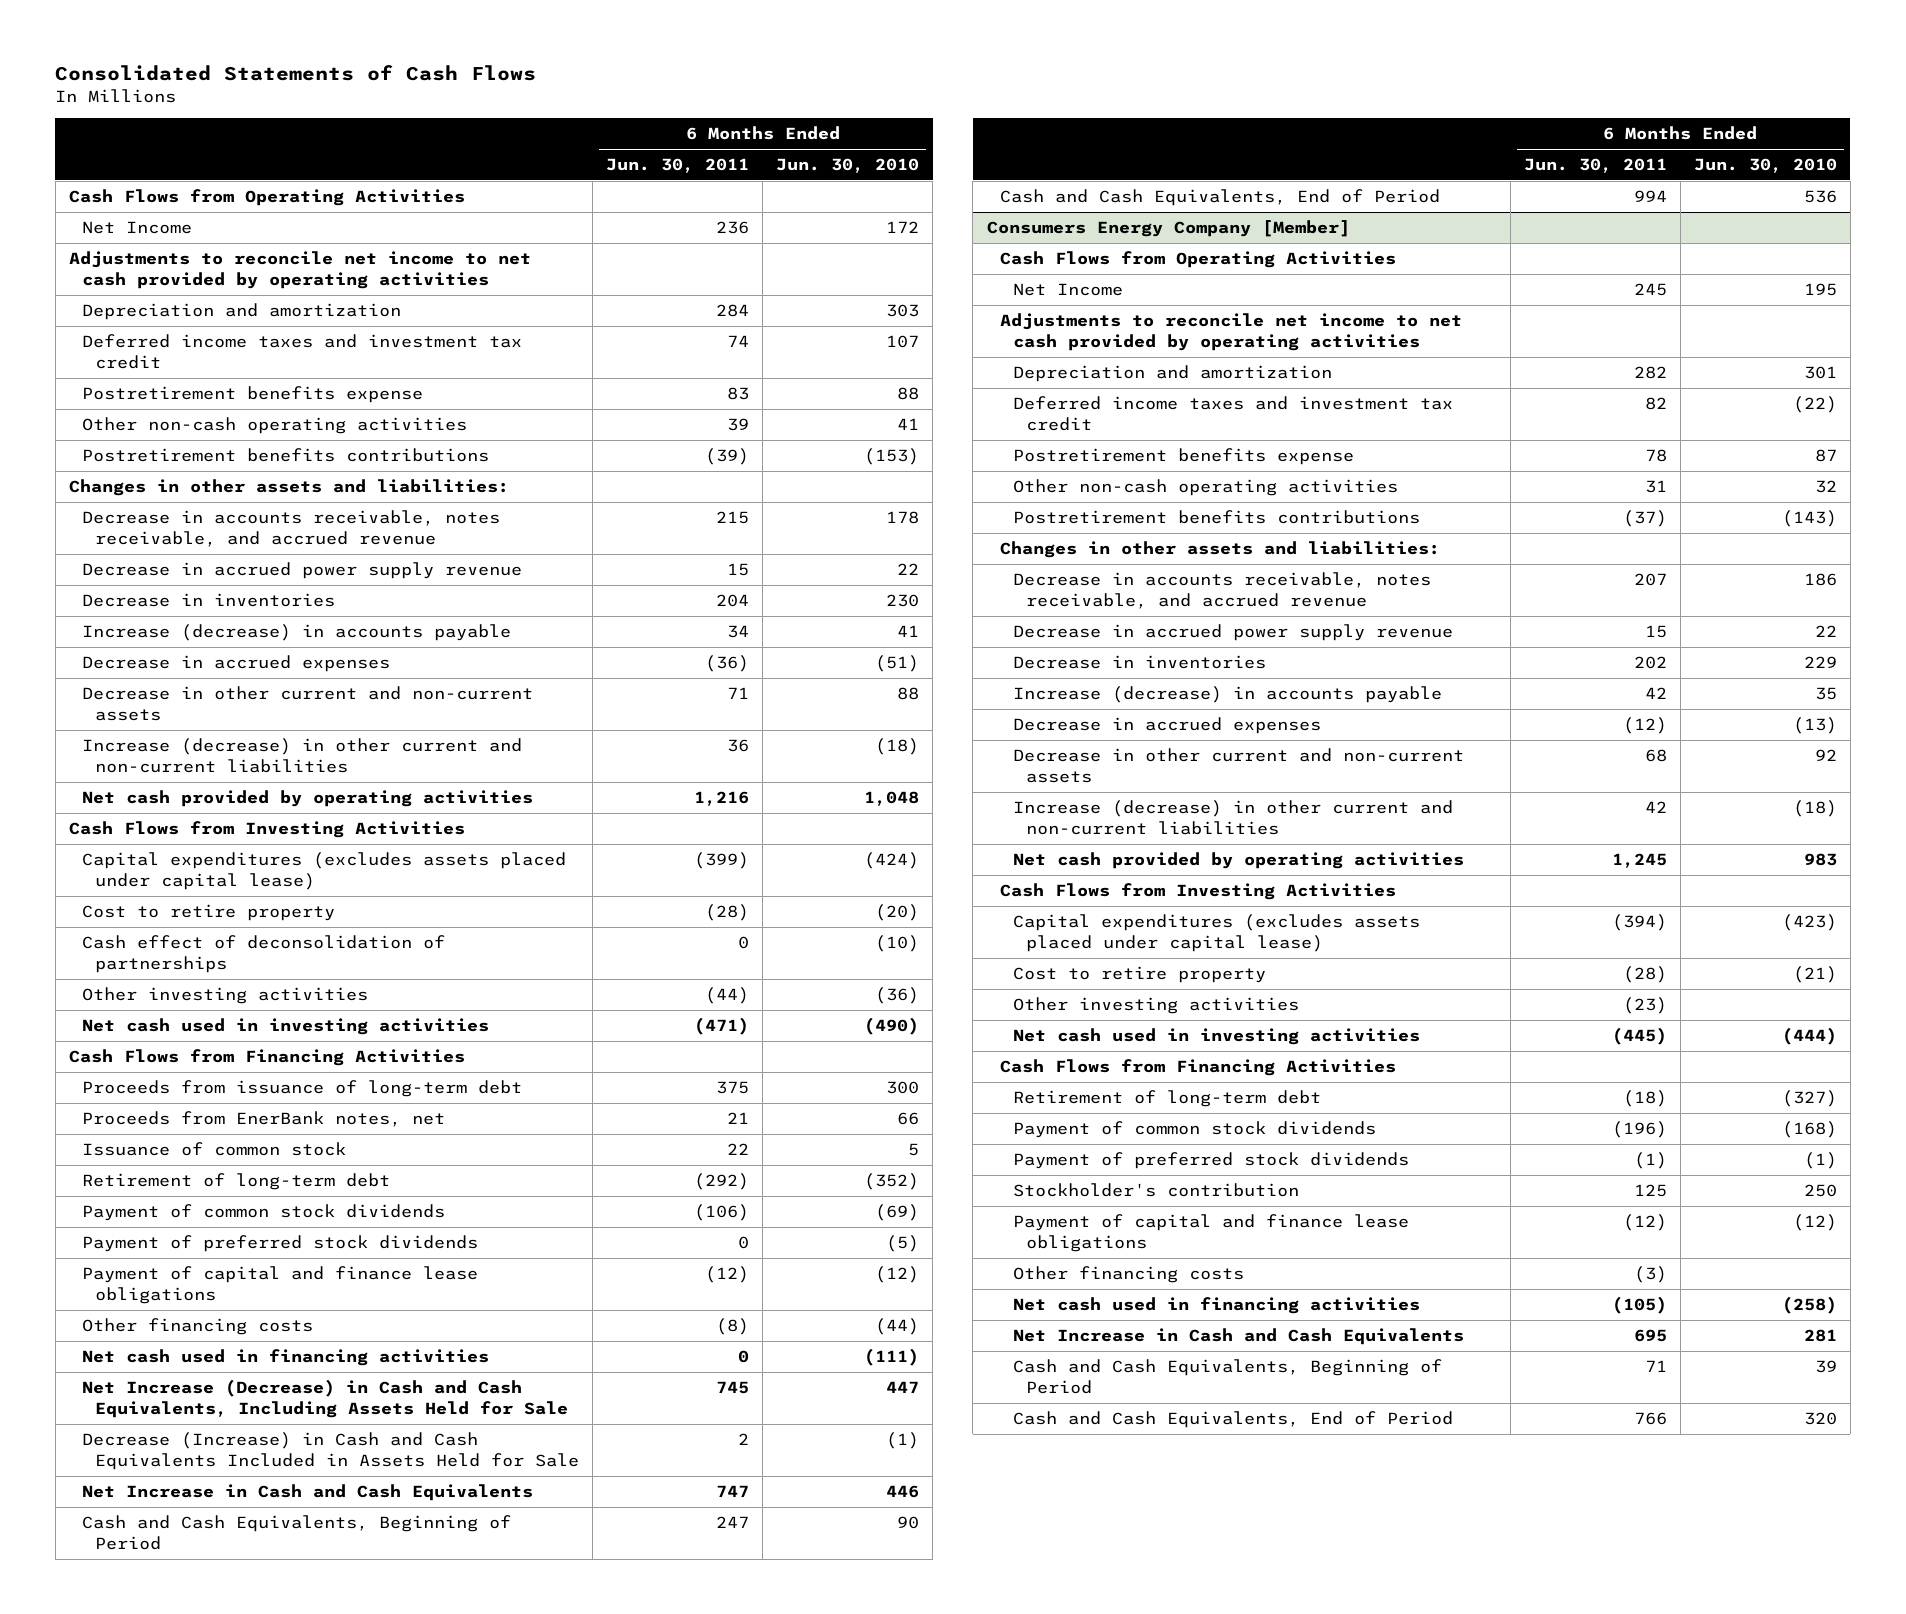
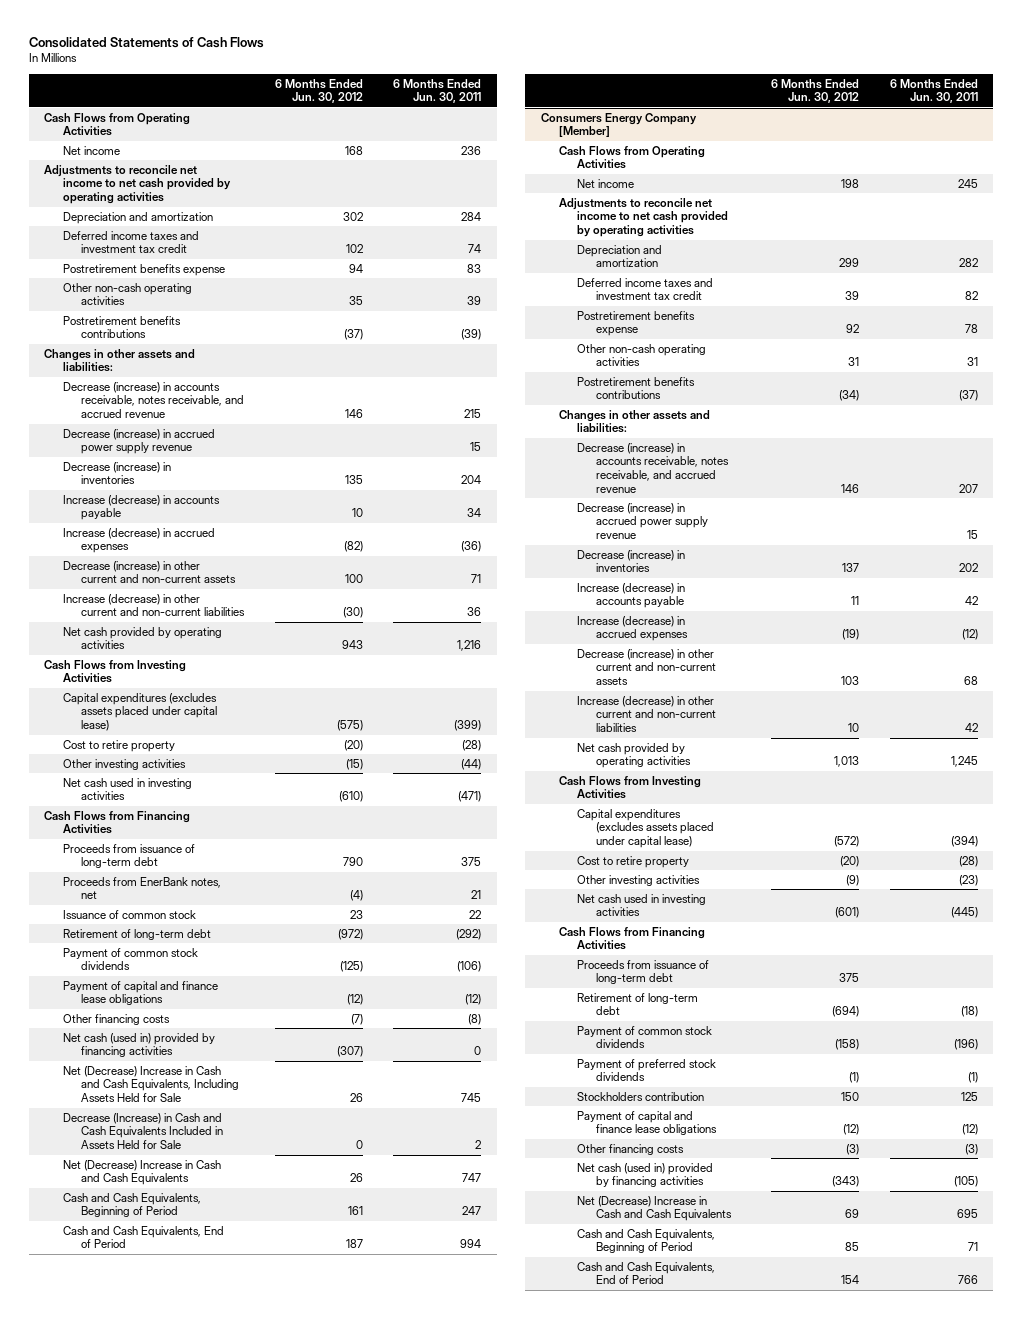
- | 6 Months Ended Jun. 30, 2011 | 6 Months Ended Jun. 30, 2010
+ | 6 Months Ended Jun. 30, 2012 | 6 Months Ended Jun. 30, 2011
- Net Income | 236 | 172
+ Net income | 168 | 236
- Decrease in accounts receivable, notes receivable, and accrued revenue | 215 | 178
- Decrease in accrued power supply revenue | 15 | 22
- Decrease in inventories | 204 | 230
+ Decrease (increase) in accounts receivable, notes receivable, and accrued revenue | 146 | 215
+ Decrease (increase) in accrued power supply revenue | | 15
+ Decrease (increase) in inventories | 135 | 204
- Decrease in accrued expenses | (36) | (51)
- Decrease in other current and non-current assets | 71 | 88
+ Increase (decrease) in accrued expenses | (82) | (36)
+ Decrease (increase) in other current and non-current assets | 100 | 71
- Cash effect of deconsolidation of partnerships | 0 | (10)
- Payment of preferred stock dividends | 0 | (5)
- Net cash used in financing activities | 0 | (111)
- Net Increase (Decrease) in Cash and Cash Equivalents, Including Assets Held for Sale | 745 | 447
+ Net cash (used in) provided by financing activities | (307) | 0
+ Net (Decrease) Increase in Cash and Cash Equivalents, Including Assets Held for Sale | 26 | 745
- Net Increase in Cash and Cash Equivalents | 747 | 446
+ Net (Decrease) Increase in Cash and Cash Equivalents | 26 | 747
@ Consumers Energy Company [Member]
- Net Income | 245 | 195
+ Net income | 198 | 245
- Decrease in accounts receivable, notes receivable, and accrued revenue | 207 | 186
- Decrease in accrued power supply revenue | 15 | 22
- Decrease in inventories | 202 | 229
+ Decrease (increase) in accounts receivable, notes receivable, and accrued revenue | 146 | 207
+ Decrease (increase) in accrued power supply revenue | | 15
+ Decrease (increase) in inventories | 137 | 202
- Decrease in accrued expenses | (12) | (13)
- Decrease in other current and non-current assets | 68 | 92
+ Increase (decrease) in accrued expenses | (19) | (12)
+ Decrease (increase) in other current and non-current assets | 103 | 68
+ Proceeds from issuance of long-term debt | 375 |
- Stockholder's contribution | 125 | 250
+ Stockholders contribution | 150 | 125
- Net cash used in financing activities | (105) | (258)
- Net Increase in Cash and Cash Equivalents | 695 | 281
+ Net cash (used in) provided by financing activities | (343) | (105)
+ Net (Decrease) Increase in Cash and Cash Equivalents | 69 | 695

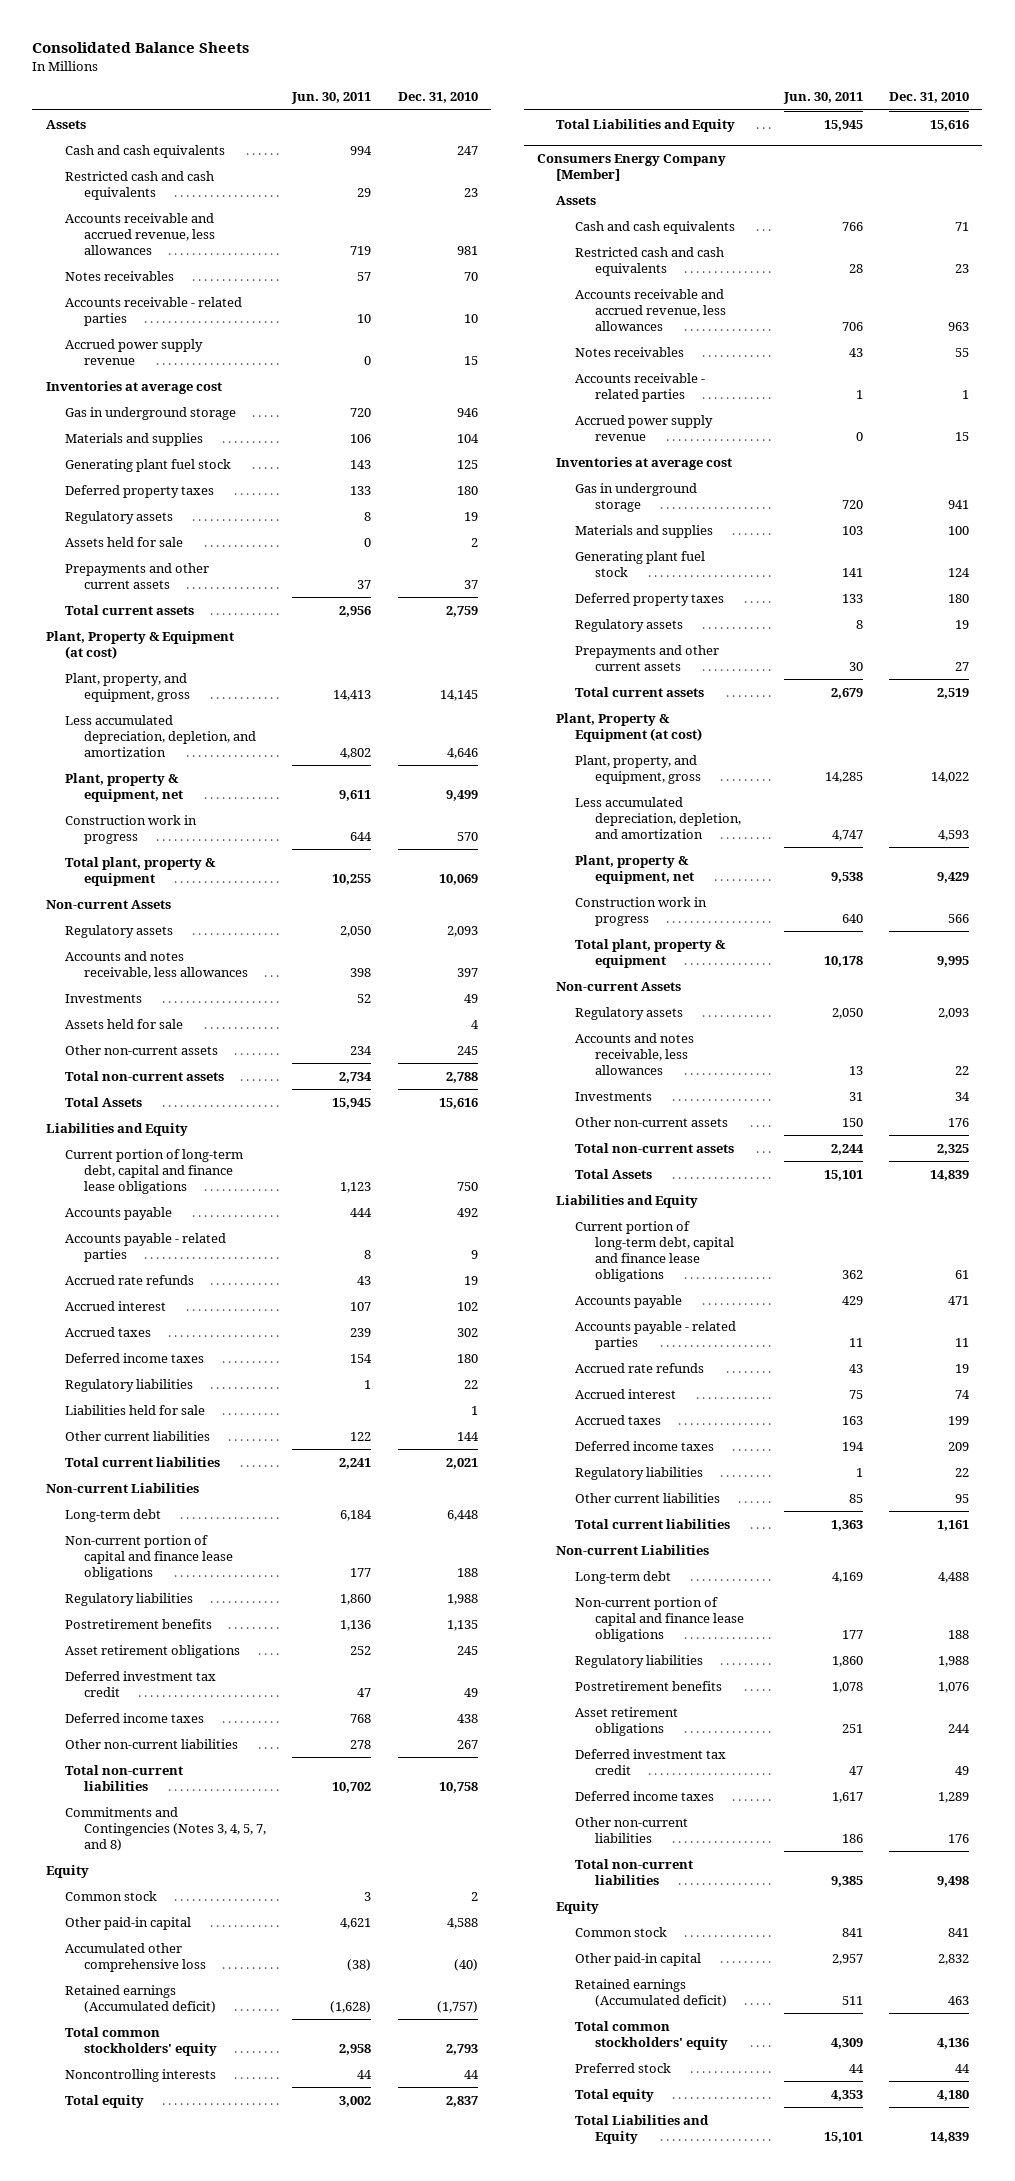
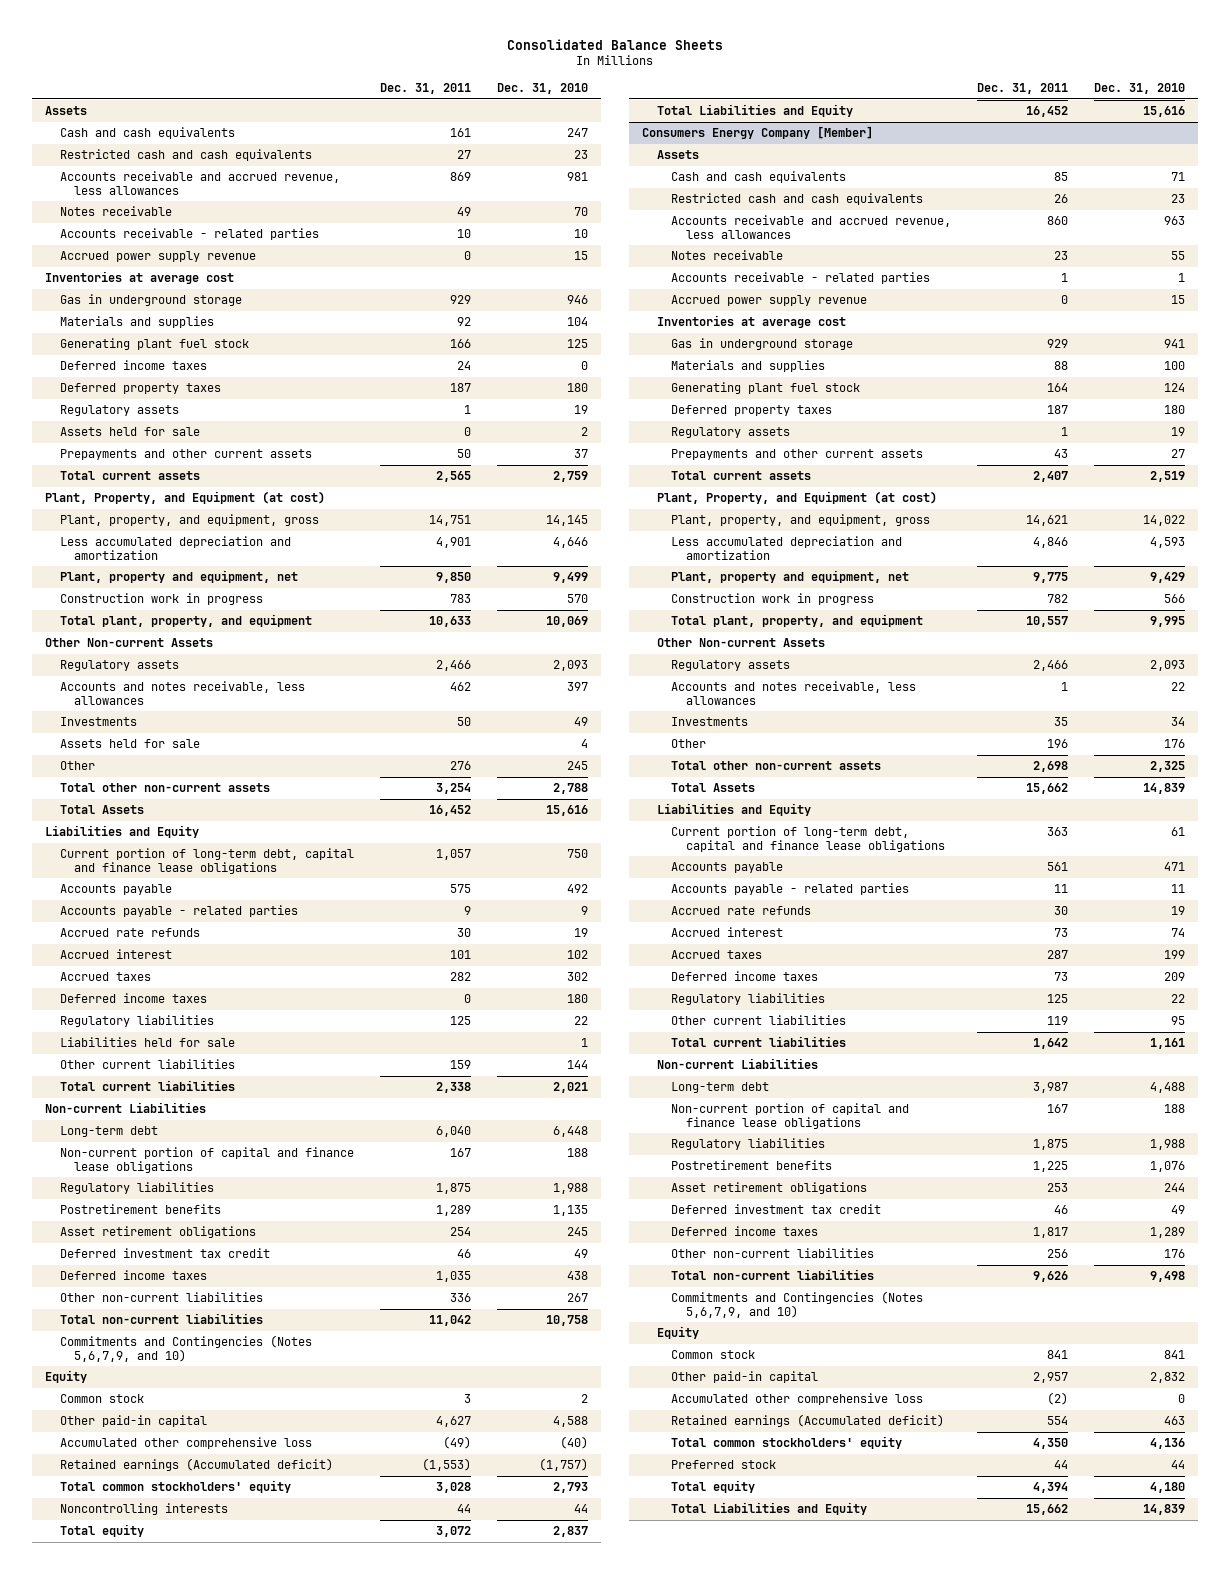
- | Jun. 30, 2011 | Dec. 31, 2010
+ | Dec. 31, 2011 | Dec. 31, 2010
- Notes receivables | 57 | 70
+ Notes receivable | 49 | 70
+ Deferred income taxes | 24 | 0
- Plant, Property & Equipment (at cost)
+ Plant, Property, and Equipment (at cost)
- Less accumulated depreciation, depletion, and amortization | 4,802 | 4,646
- Plant, property & equipment, net | 9,611 | 9,499
+ Less accumulated depreciation and amortization | 4,901 | 4,646
+ Plant, property and equipment, net | 9,850 | 9,499
- Total plant, property & equipment | 10,255 | 10,069
- Non-current Assets
+ Total plant, property, and equipment | 10,633 | 10,069
+ Other Non-current Assets
- Other non-current assets | 234 | 245
- Total non-current assets | 2,734 | 2,788
+ Other | 276 | 245
+ Total other non-current assets | 3,254 | 2,788
- Commitments and Contingencies (Notes 3, 4, 5, 7, and 8)
+ Commitments and Contingencies (Notes 5,6,7,9, and 10)
@ Consumers Energy Company [Member]
- Notes receivables | 43 | 55
+ Notes receivable | 23 | 55
- Plant, Property & Equipment (at cost)
+ Plant, Property, and Equipment (at cost)
- Less accumulated depreciation, depletion, and amortization | 4,747 | 4,593
- Plant, property & equipment, net | 9,538 | 9,429
+ Less accumulated depreciation and amortization | 4,846 | 4,593
+ Plant, property and equipment, net | 9,775 | 9,429
- Total plant, property & equipment | 10,178 | 9,995
- Non-current Assets
+ Total plant, property, and equipment | 10,557 | 9,995
+ Other Non-current Assets
- Other non-current assets | 150 | 176
- Total non-current assets | 2,244 | 2,325
+ Other | 196 | 176
+ Total other non-current assets | 2,698 | 2,325
+ Commitments and Contingencies (Notes 5,6,7,9, and 10)
+ Accumulated other comprehensive loss | (2) | 0

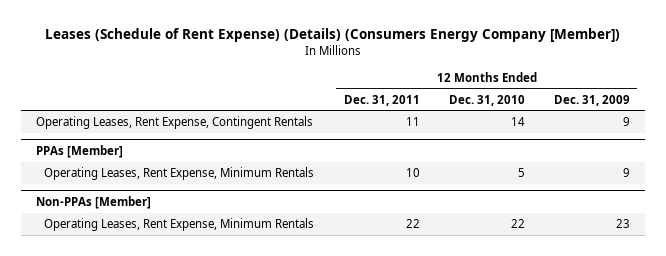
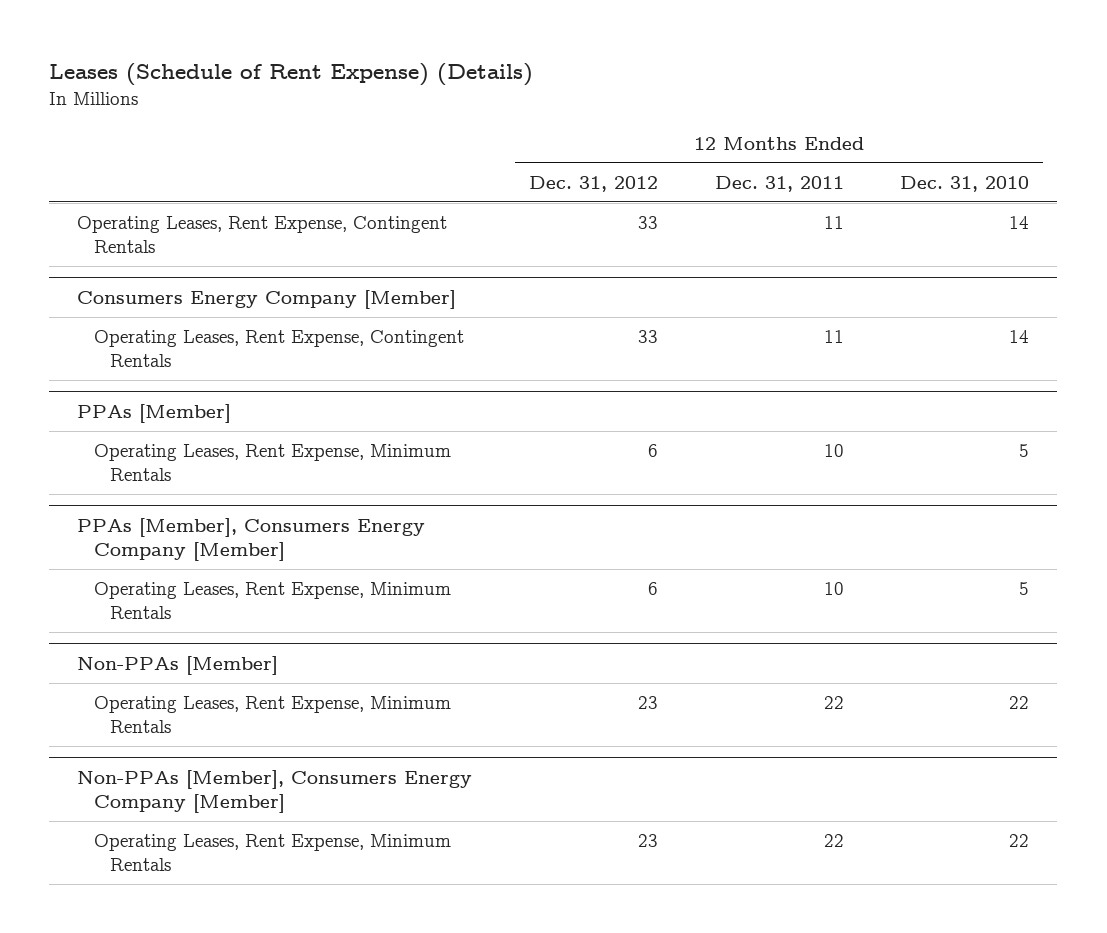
- Leases (Schedule of Rent Expense) (Details) (Consumers Energy Company [Member])
+ Leases (Schedule of Rent Expense) (Details)
- | 12 Months Ended Dec. 31, 2011 | 12 Months Ended Dec. 31, 2010 | 12 Months Ended Dec. 31, 2009
+ | 12 Months Ended Dec. 31, 2012 | 12 Months Ended Dec. 31, 2011 | 12 Months Ended Dec. 31, 2010
+ Consumers Energy Company [Member]
+ Operating Leases, Rent Expense, Contingent Rentals | 33 | 11 | 14
+ PPAs [Member], Consumers Energy Company [Member]
+ Operating Leases, Rent Expense, Minimum Rentals | 6 | 10 | 5
+ Non-PPAs [Member], Consumers Energy Company [Member]
+ Operating Leases, Rent Expense, Minimum Rentals | 23 | 22 | 22

